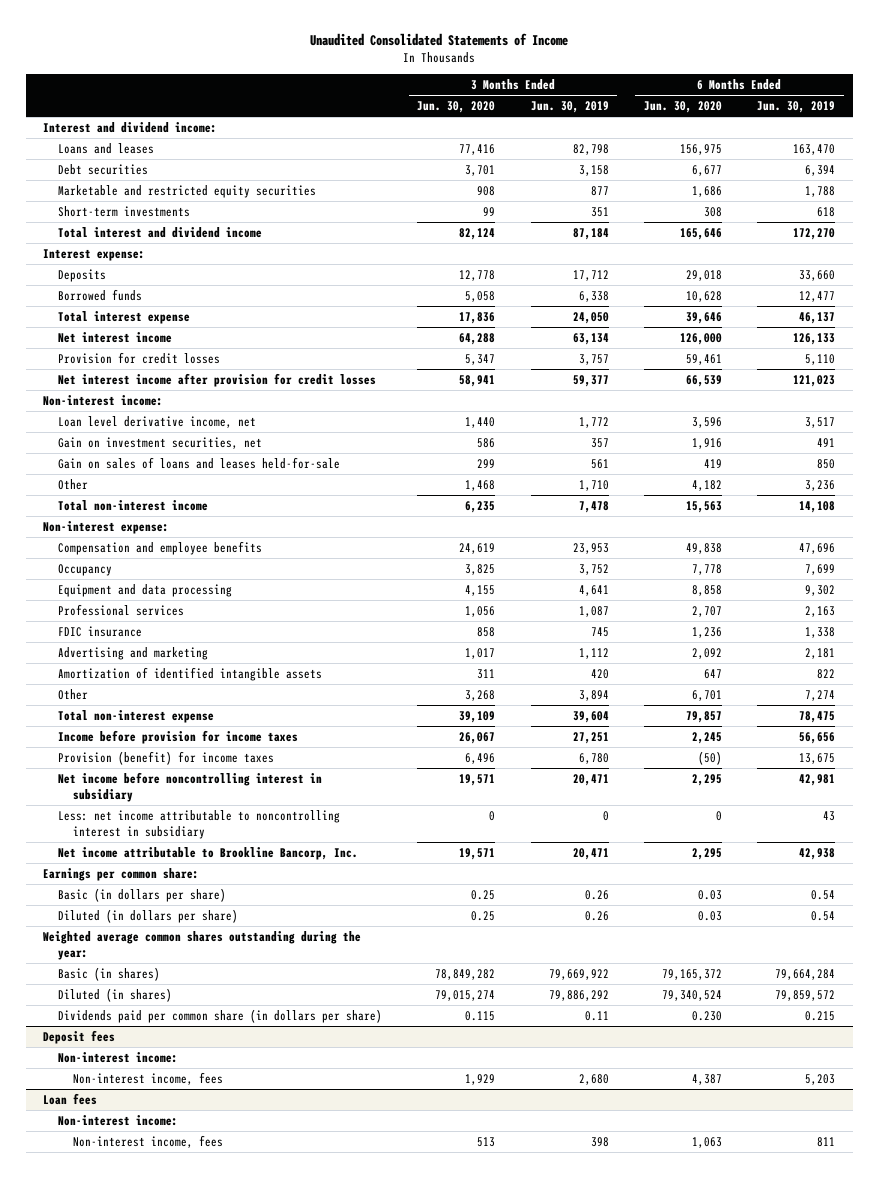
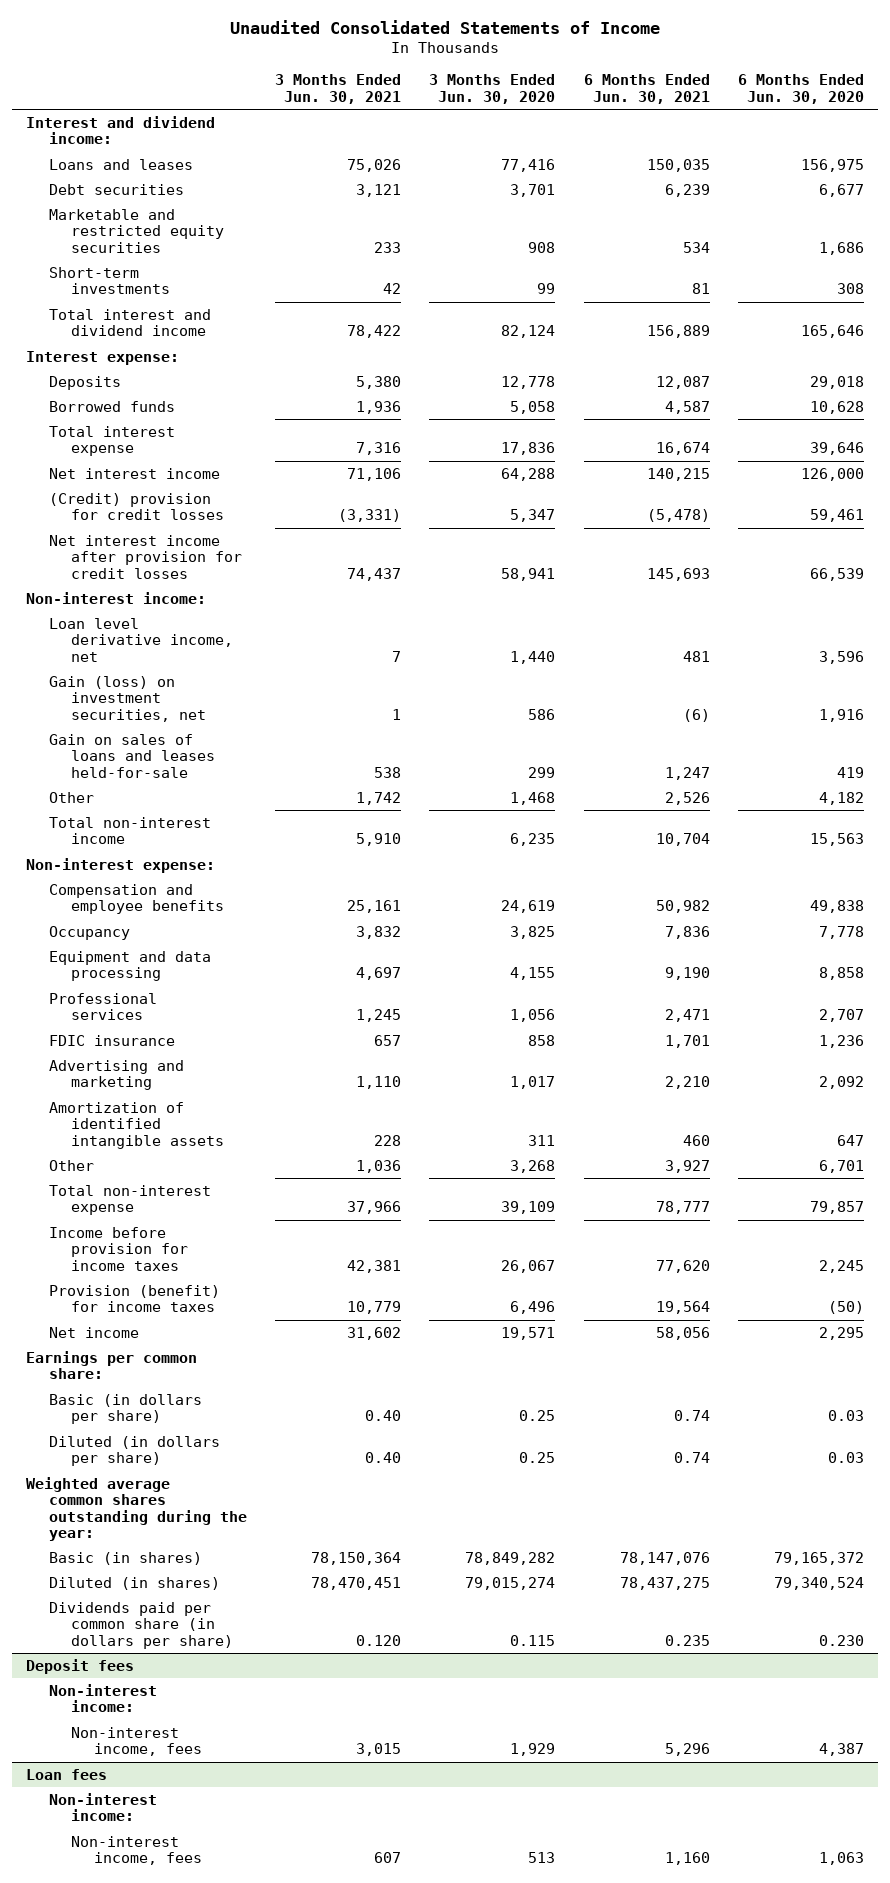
- | 3 Months Ended Jun. 30, 2020 | 3 Months Ended Jun. 30, 2019 | 6 Months Ended Jun. 30, 2020 | 6 Months Ended Jun. 30, 2019
+ | 3 Months Ended Jun. 30, 2021 | 3 Months Ended Jun. 30, 2020 | 6 Months Ended Jun. 30, 2021 | 6 Months Ended Jun. 30, 2020
- Provision for credit losses | 5,347 | 3,757 | 59,461 | 5,110
+ (Credit) provision for credit losses | (3,331) | 5,347 | (5,478) | 59,461
- Gain on investment securities, net | 586 | 357 | 1,916 | 491
+ Gain (loss) on investment securities, net | 1 | 586 | (6) | 1,916
- Net income before noncontrolling interest in subsidiary | 19,571 | 20,471 | 2,295 | 42,981
- Less: net income attributable to noncontrolling interest in subsidiary | 0 | 0 | 0 | 43
- Net income attributable to Brookline Bancorp, Inc. | 19,571 | 20,471 | 2,295 | 42,938
+ Net income | 31,602 | 19,571 | 58,056 | 2,295

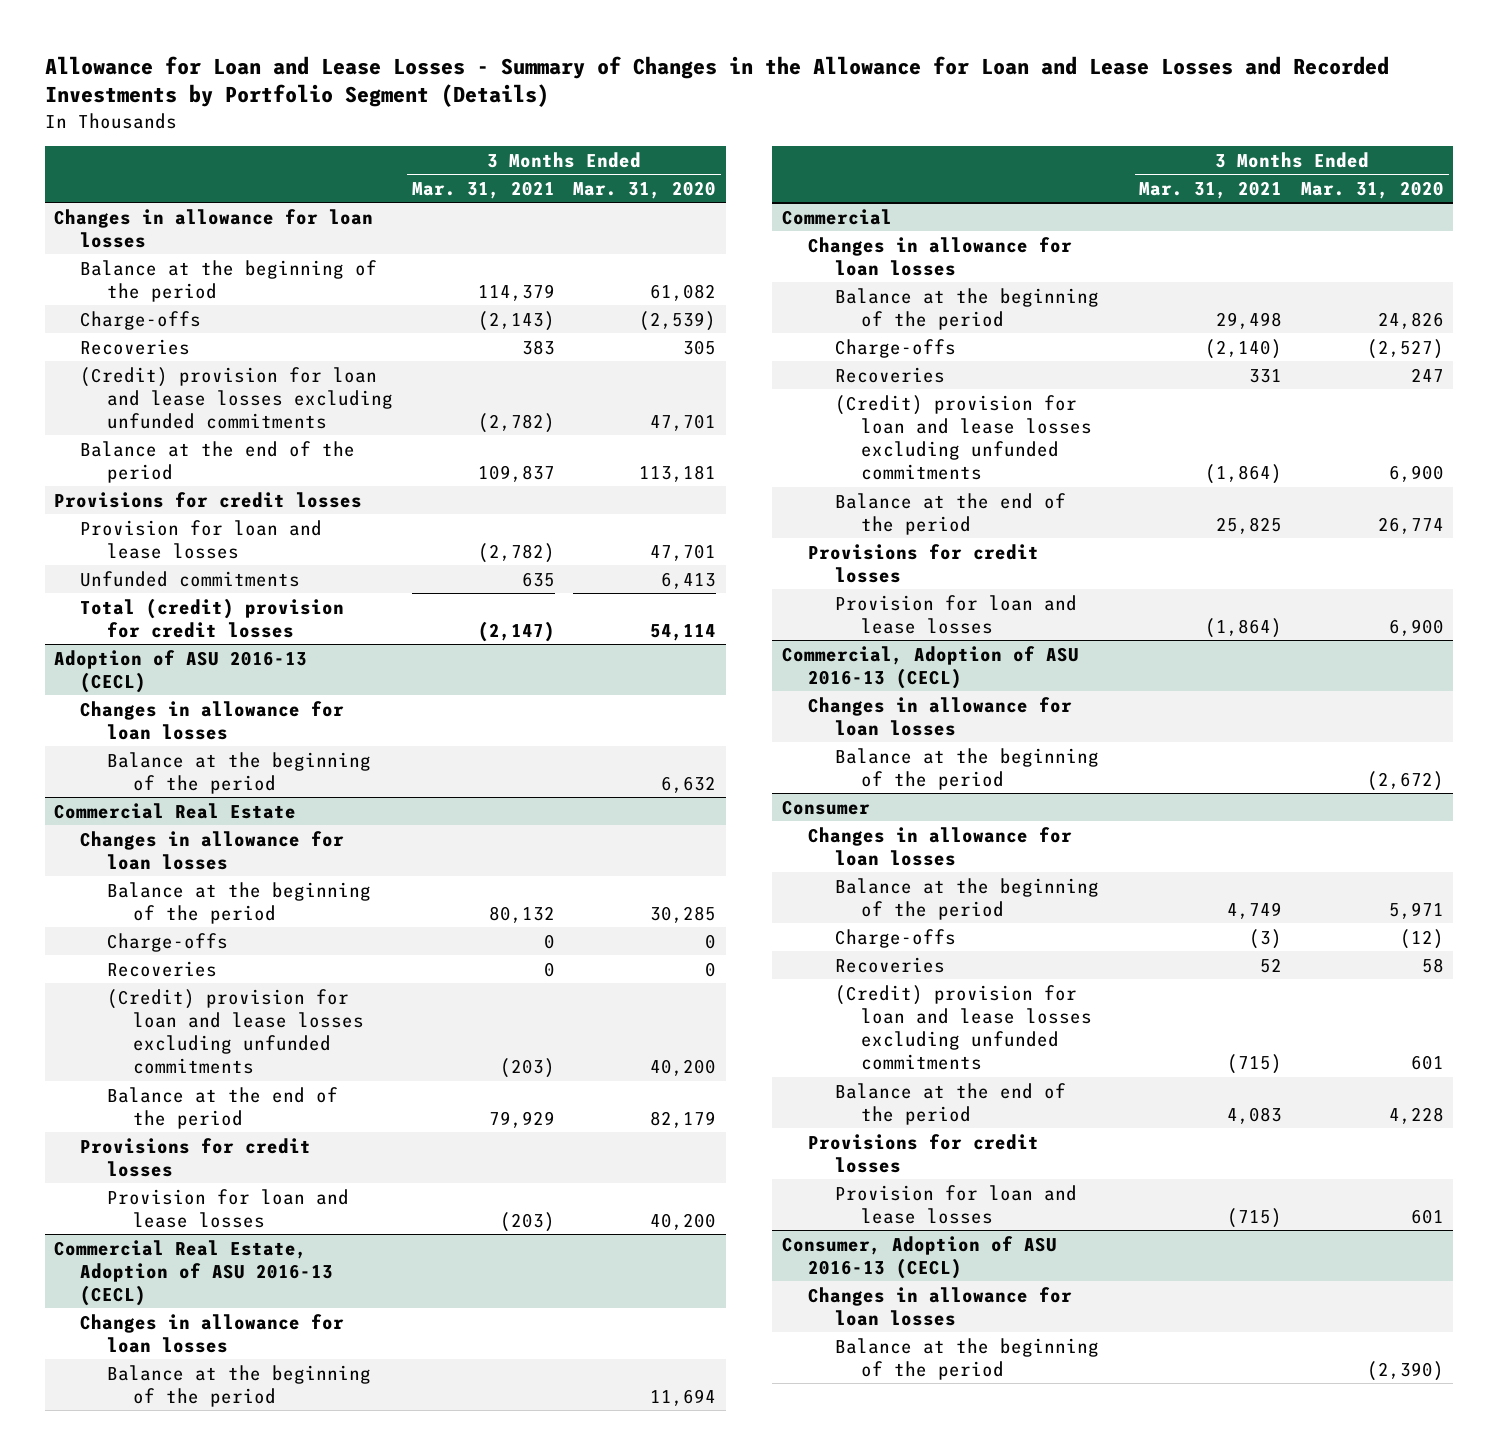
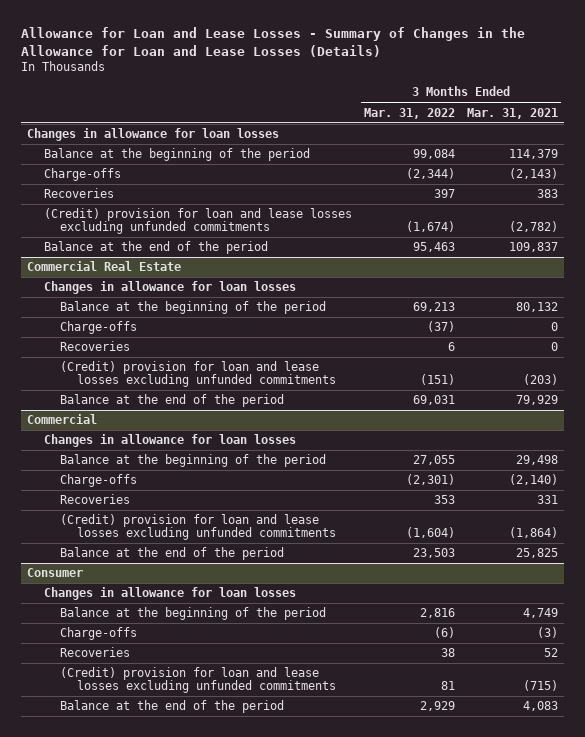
- Allowance for Loan and Lease Losses - Summary of Changes in the Allowance for Loan and Lease Losses and Recorded Investments by Portfolio Segment (Details)
+ Allowance for Loan and Lease Losses - Summary of Changes in the Allowance for Loan and Lease Losses (Details)
- | 3 Months Ended Mar. 31, 2021 | 3 Months Ended Mar. 31, 2020
+ | 3 Months Ended Mar. 31, 2022 | 3 Months Ended Mar. 31, 2021
- Provisions for credit losses
- Provision for loan and lease losses | (2,782) | 47,701
- Unfunded commitments | 635 | 6,413
- Total (credit) provision for credit losses | (2,147) | 54,114
- Adoption of ASU 2016-13 (CECL)
- Changes in allowance for loan losses
- Balance at the beginning of the period | | 6,632
@ Commercial Real Estate
- Provisions for credit losses
- Provision for loan and lease losses | (203) | 40,200
- Commercial Real Estate, Adoption of ASU 2016-13 (CECL)
- Changes in allowance for loan losses
- Balance at the beginning of the period | | 11,694
@ Commercial
- Provisions for credit losses
- Provision for loan and lease losses | (1,864) | 6,900
- Commercial, Adoption of ASU 2016-13 (CECL)
- Changes in allowance for loan losses
- Balance at the beginning of the period | | (2,672)
@ Consumer
- Provisions for credit losses
- Provision for loan and lease losses | (715) | 601
- Consumer, Adoption of ASU 2016-13 (CECL)
- Changes in allowance for loan losses
- Balance at the beginning of the period | | (2,390)

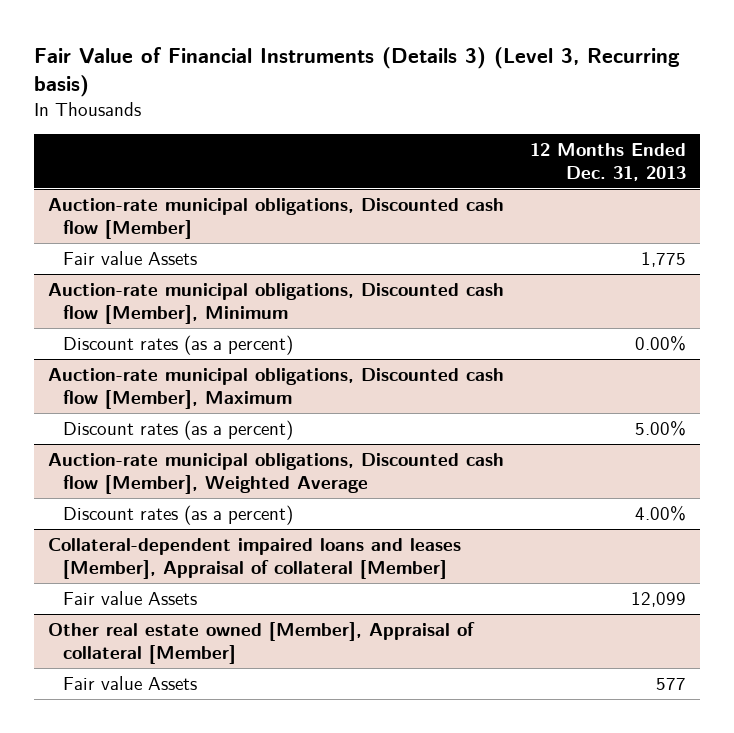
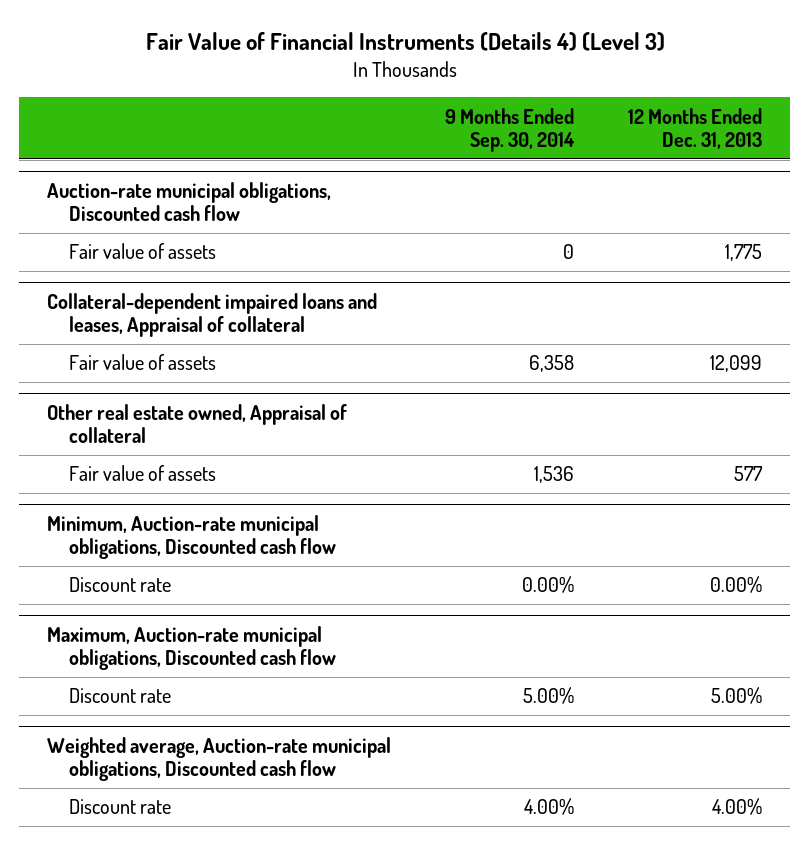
- Fair Value of Financial Instruments (Details 3) (Level 3, Recurring basis)
+ Fair Value of Financial Instruments (Details 4) (Level 3)
- | 12 Months Ended Dec. 31, 2013
+ | 9 Months Ended Sep. 30, 2014 | 12 Months Ended Dec. 31, 2013
- Auction-rate municipal obligations, Discounted cash flow [Member]
- Fair value Assets | 1,775
- Auction-rate municipal obligations, Discounted cash flow [Member], Minimum
- Discount rates (as a percent) | 0.00%
- Auction-rate municipal obligations, Discounted cash flow [Member], Maximum
- Discount rates (as a percent) | 5.00%
- Auction-rate municipal obligations, Discounted cash flow [Member], Weighted Average
- Discount rates (as a percent) | 4.00%
- Collateral-dependent impaired loans and leases [Member], Appraisal of collateral [Member]
- Fair value Assets | 12,099
- Other real estate owned [Member], Appraisal of collateral [Member]
- Fair value Assets | 577
+ Auction-rate municipal obligations, Discounted cash flow
+ Fair value of assets | 0 | 1,775
+ Collateral-dependent impaired loans and leases, Appraisal of collateral
+ Fair value of assets | 6,358 | 12,099
+ Other real estate owned, Appraisal of collateral
+ Fair value of assets | 1,536 | 577
+ Minimum, Auction-rate municipal obligations, Discounted cash flow
+ Discount rate | 0.00% | 0.00%
+ Maximum, Auction-rate municipal obligations, Discounted cash flow
+ Discount rate | 5.00% | 5.00%
+ Weighted average, Auction-rate municipal obligations, Discounted cash flow
+ Discount rate | 4.00% | 4.00%

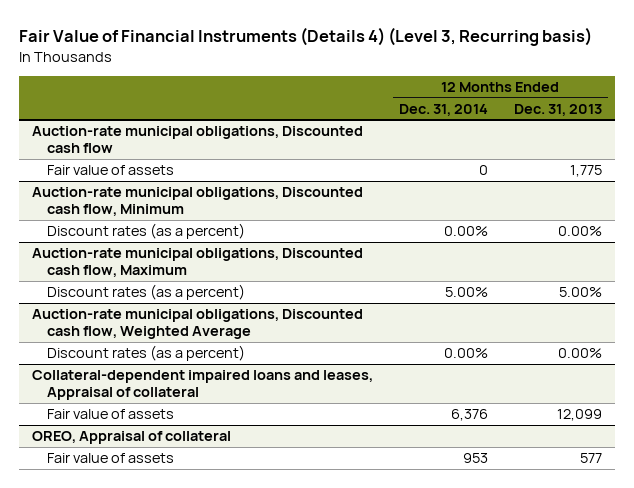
- Fair Value of Financial Instruments (Details 4) (Level 3)
+ Fair Value of Financial Instruments (Details 4) (Level 3, Recurring basis)
- | 9 Months Ended Sep. 30, 2014 | 12 Months Ended Dec. 31, 2013
+ | 12 Months Ended Dec. 31, 2014 | 12 Months Ended Dec. 31, 2013
+ Auction-rate municipal obligations, Discounted cash flow, Minimum
+ Discount rates (as a percent) | 0.00% | 0.00%
+ Auction-rate municipal obligations, Discounted cash flow, Maximum
+ Discount rates (as a percent) | 5.00% | 5.00%
+ Auction-rate municipal obligations, Discounted cash flow, Weighted Average
+ Discount rates (as a percent) | 0.00% | 0.00%
- Other real estate owned, Appraisal of collateral
+ OREO, Appraisal of collateral
- Minimum, Auction-rate municipal obligations, Discounted cash flow
- Discount rate | 0.00% | 0.00%
- Maximum, Auction-rate municipal obligations, Discounted cash flow
- Discount rate | 5.00% | 5.00%
- Weighted average, Auction-rate municipal obligations, Discounted cash flow
- Discount rate | 4.00% | 4.00%

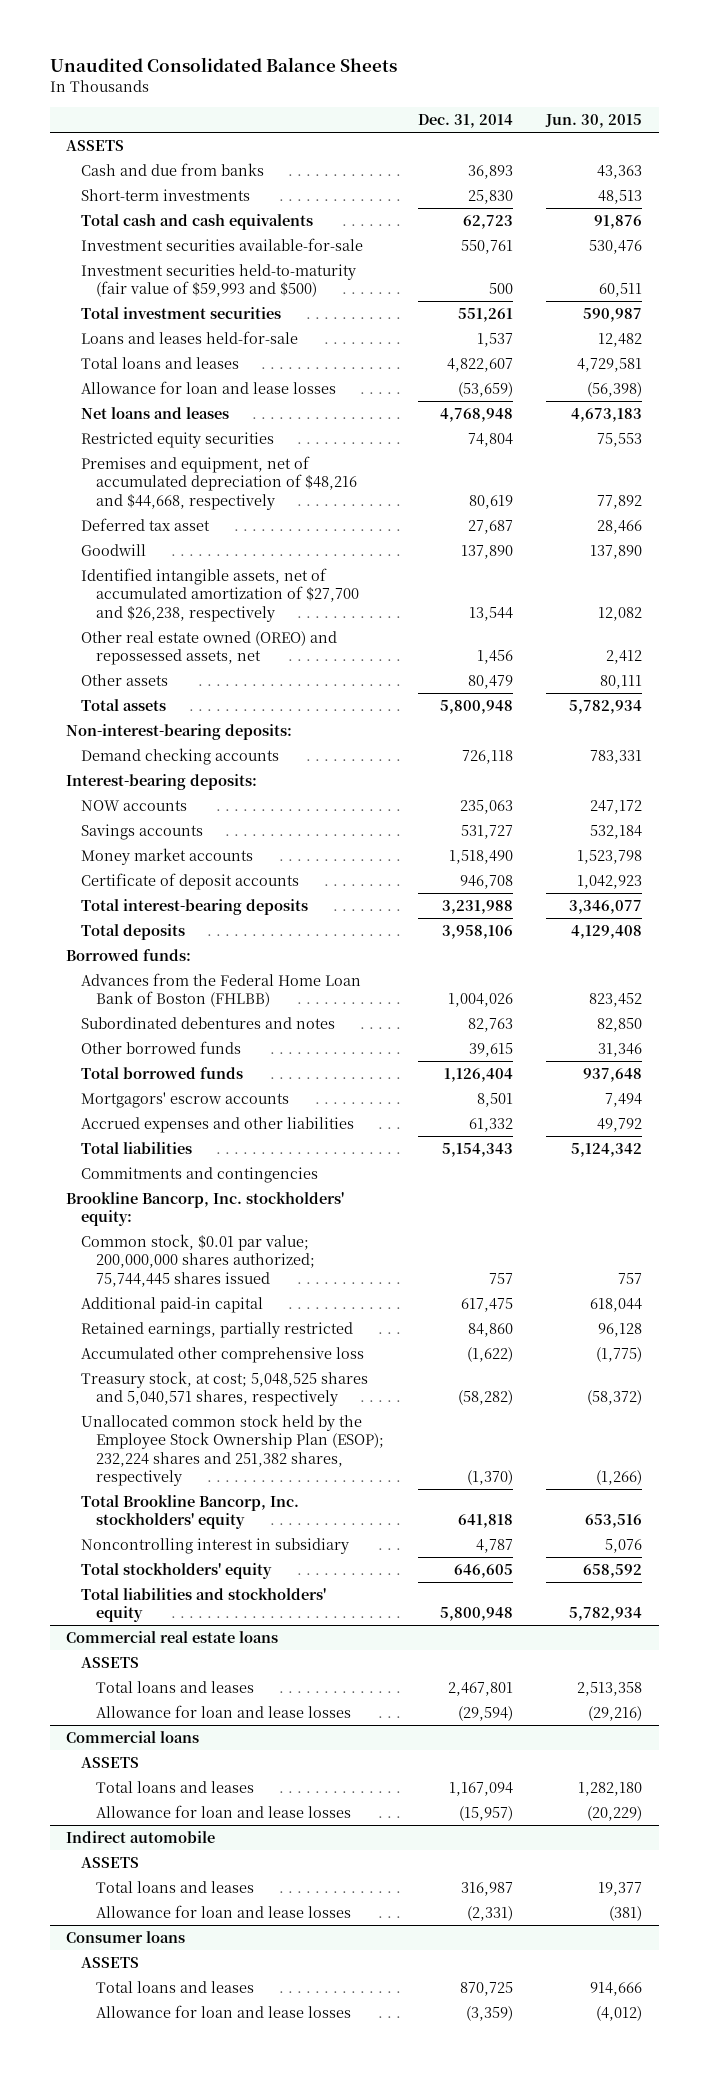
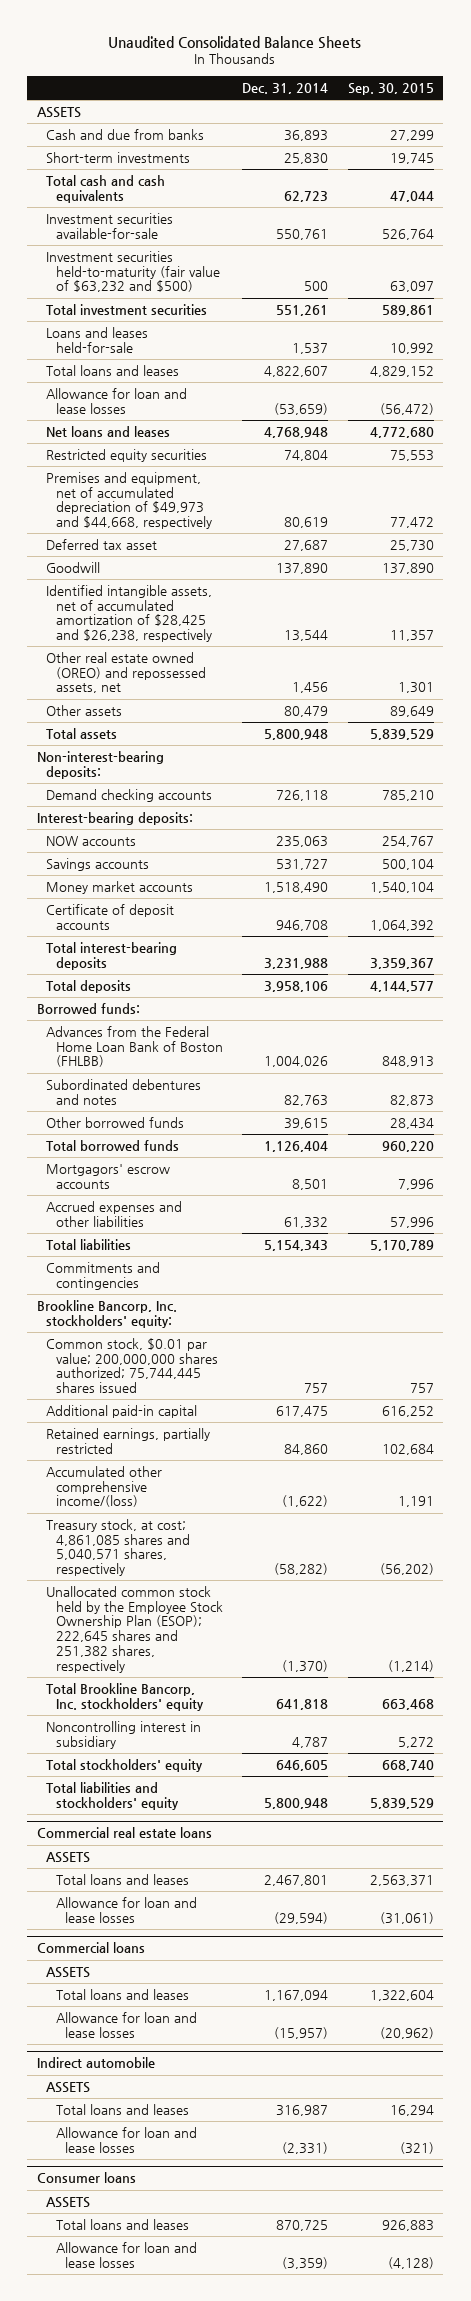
- | Dec. 31, 2014 | Jun. 30, 2015
+ | Dec. 31, 2014 | Sep. 30, 2015
- Investment securities held-to-maturity (fair value of $59,993 and $500) | 500 | 60,511
+ Investment securities held-to-maturity (fair value of $63,232 and $500) | 500 | 63,097
- Premises and equipment, net of accumulated depreciation of $48,216 and $44,668, respectively | 80,619 | 77,892
+ Premises and equipment, net of accumulated depreciation of $49,973 and $44,668, respectively | 80,619 | 77,472
- Identified intangible assets, net of accumulated amortization of $27,700 and $26,238, respectively | 13,544 | 12,082
+ Identified intangible assets, net of accumulated amortization of $28,425 and $26,238, respectively | 13,544 | 11,357
- Accumulated other comprehensive loss | (1,622) | (1,775)
- Treasury stock, at cost; 5,048,525 shares and 5,040,571 shares, respectively | (58,282) | (58,372)
- Unallocated common stock held by the Employee Stock Ownership Plan (ESOP); 232,224 shares and 251,382 shares, respectively | (1,370) | (1,266)
+ Accumulated other comprehensive income/(loss) | (1,622) | 1,191
+ Treasury stock, at cost; 4,861,085 shares and 5,040,571 shares, respectively | (58,282) | (56,202)
+ Unallocated common stock held by the Employee Stock Ownership Plan (ESOP); 222,645 shares and 251,382 shares, respectively | (1,370) | (1,214)

